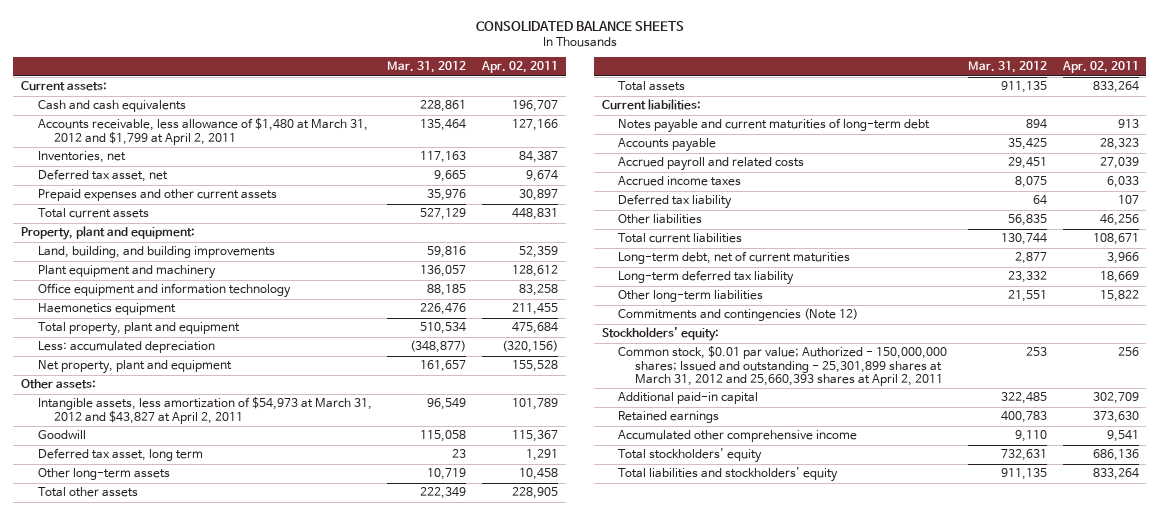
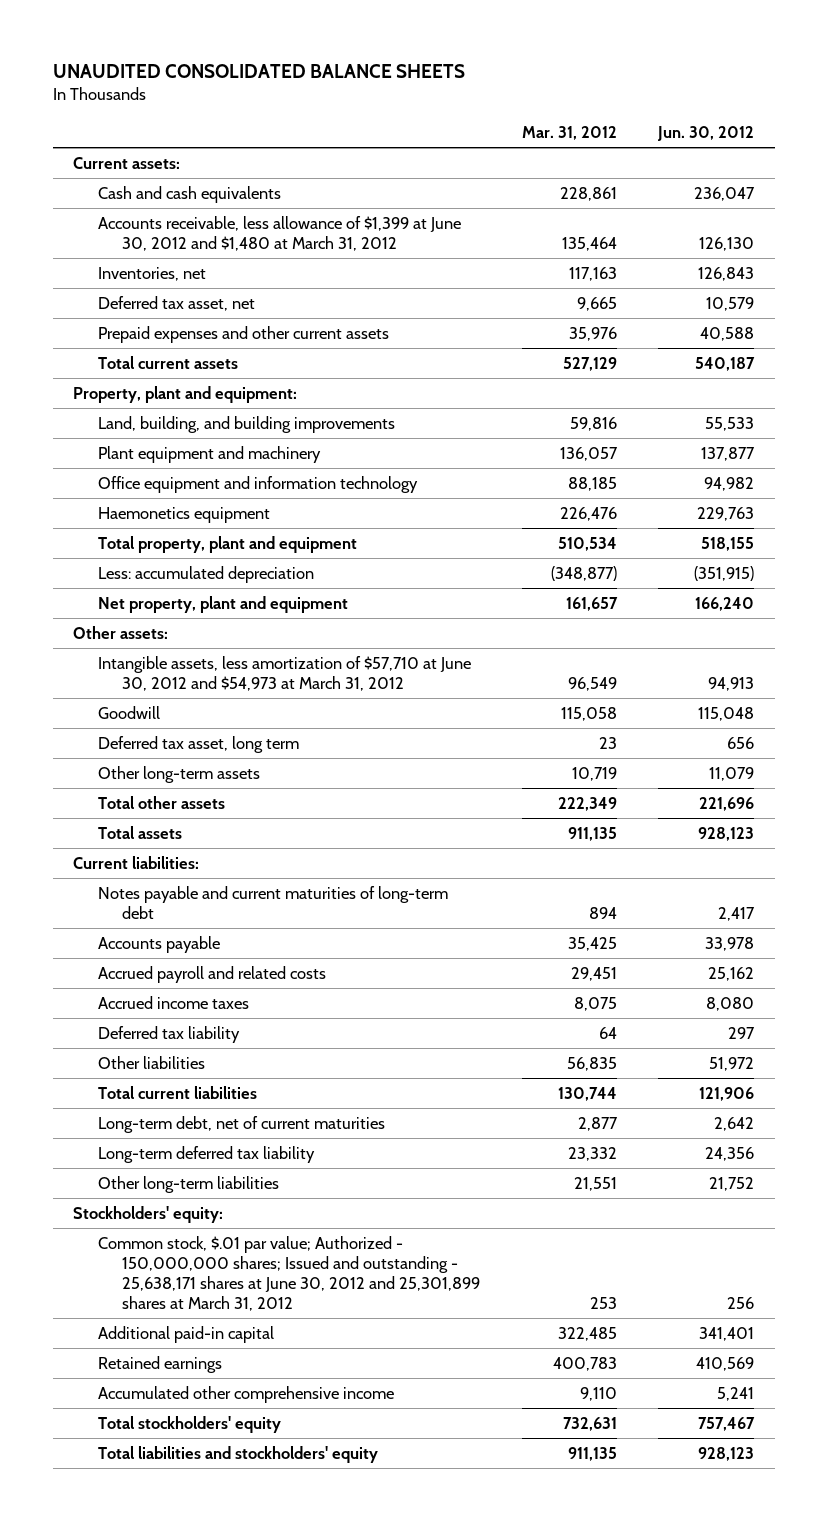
- CONSOLIDATED BALANCE SHEETS
+ UNAUDITED CONSOLIDATED BALANCE SHEETS
- | Mar. 31, 2012 | Apr. 02, 2011
+ | Mar. 31, 2012 | Jun. 30, 2012
- Accounts receivable, less allowance of $1,480 at March 31, 2012 and $1,799 at April 2, 2011 | 135,464 | 127,166
+ Accounts receivable, less allowance of $1,399 at June 30, 2012 and $1,480 at March 31, 2012 | 135,464 | 126,130
- Intangible assets, less amortization of $54,973 at March 31, 2012 and $43,827 at April 2, 2011 | 96,549 | 101,789
+ Intangible assets, less amortization of $57,710 at June 30, 2012 and $54,973 at March 31, 2012 | 96,549 | 94,913
- Commitments and contingencies (Note 12)
- Common stock, $0.01 par value; Authorized - 150,000,000 shares; Issued and outstanding - 25,301,899 shares at March 31, 2012 and 25,660,393 shares at April 2, 2011 | 253 | 256
+ Common stock, $.01 par value; Authorized - 150,000,000 shares; Issued and outstanding - 25,638,171 shares at June 30, 2012 and 25,301,899 shares at March 31, 2012 | 253 | 256

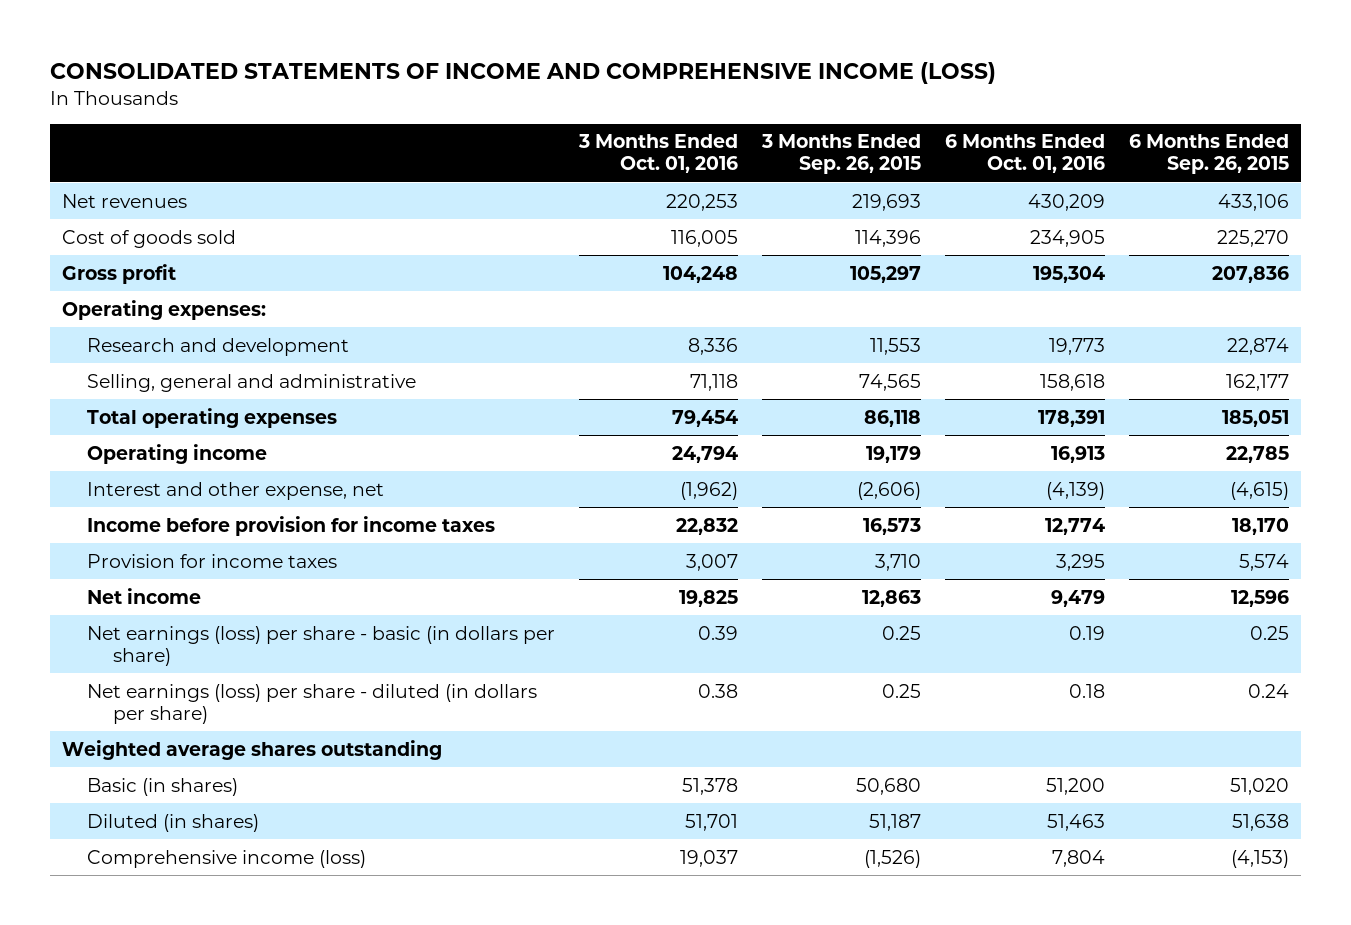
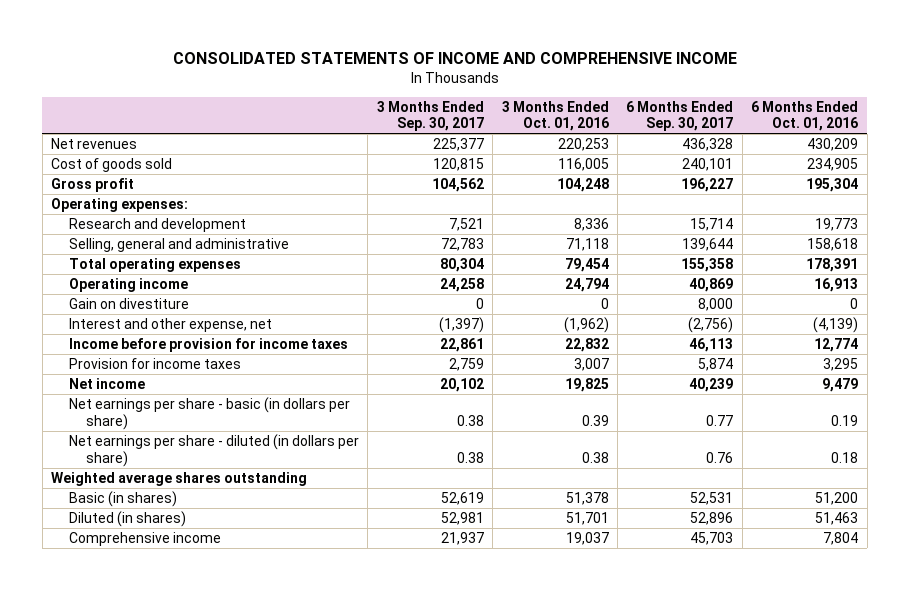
- CONSOLIDATED STATEMENTS OF INCOME AND COMPREHENSIVE INCOME (LOSS)
+ CONSOLIDATED STATEMENTS OF INCOME AND COMPREHENSIVE INCOME
- | 3 Months Ended Oct. 01, 2016 | 3 Months Ended Sep. 26, 2015 | 6 Months Ended Oct. 01, 2016 | 6 Months Ended Sep. 26, 2015
+ | 3 Months Ended Sep. 30, 2017 | 3 Months Ended Oct. 01, 2016 | 6 Months Ended Sep. 30, 2017 | 6 Months Ended Oct. 01, 2016
+ Gain on divestiture | 0 | 0 | 8,000 | 0
- Net earnings (loss) per share - basic (in dollars per share) | 0.39 | 0.25 | 0.19 | 0.25
- Net earnings (loss) per share - diluted (in dollars per share) | 0.38 | 0.25 | 0.18 | 0.24
+ Net earnings per share - basic (in dollars per share) | 0.38 | 0.39 | 0.77 | 0.19
+ Net earnings per share - diluted (in dollars per share) | 0.38 | 0.38 | 0.76 | 0.18
- Comprehensive income (loss) | 19,037 | (1,526) | 7,804 | (4,153)
+ Comprehensive income | 21,937 | 19,037 | 45,703 | 7,804

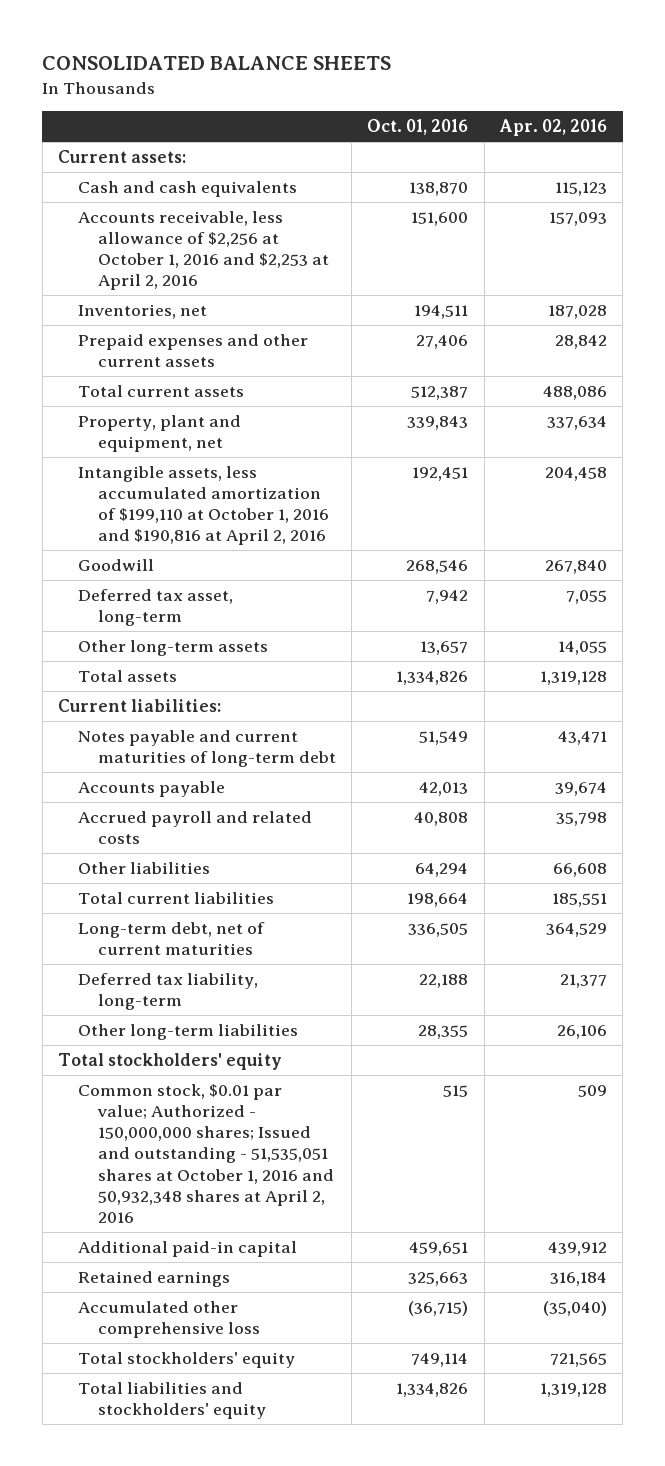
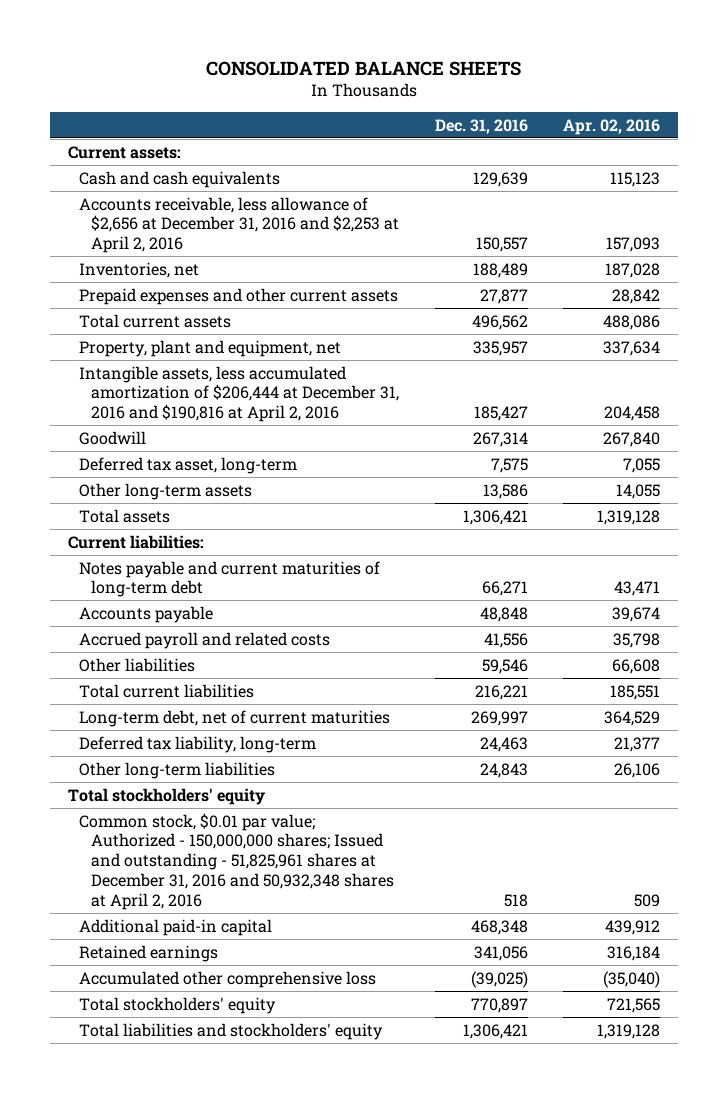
- | Oct. 01, 2016 | Apr. 02, 2016
+ | Dec. 31, 2016 | Apr. 02, 2016
- Accounts receivable, less allowance of $2,256 at October 1, 2016 and $2,253 at April 2, 2016 | 151,600 | 157,093
+ Accounts receivable, less allowance of $2,656 at December 31, 2016 and $2,253 at April 2, 2016 | 150,557 | 157,093
- Intangible assets, less accumulated amortization of $199,110 at October 1, 2016 and $190,816 at April 2, 2016 | 192,451 | 204,458
+ Intangible assets, less accumulated amortization of $206,444 at December 31, 2016 and $190,816 at April 2, 2016 | 185,427 | 204,458
- Common stock, $0.01 par value; Authorized - 150,000,000 shares; Issued and outstanding - 51,535,051 shares at October 1, 2016 and 50,932,348 shares at April 2, 2016 | 515 | 509
+ Common stock, $0.01 par value; Authorized - 150,000,000 shares; Issued and outstanding - 51,825,961 shares at December 31, 2016 and 50,932,348 shares at April 2, 2016 | 518 | 509

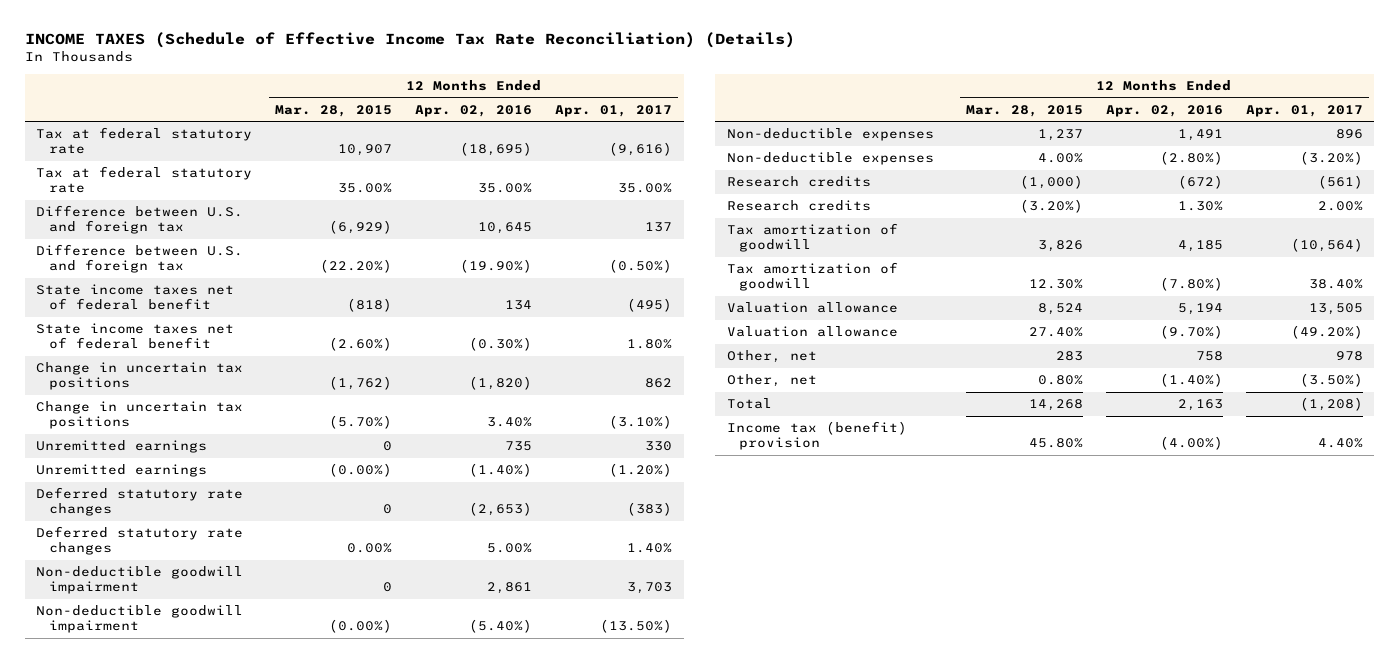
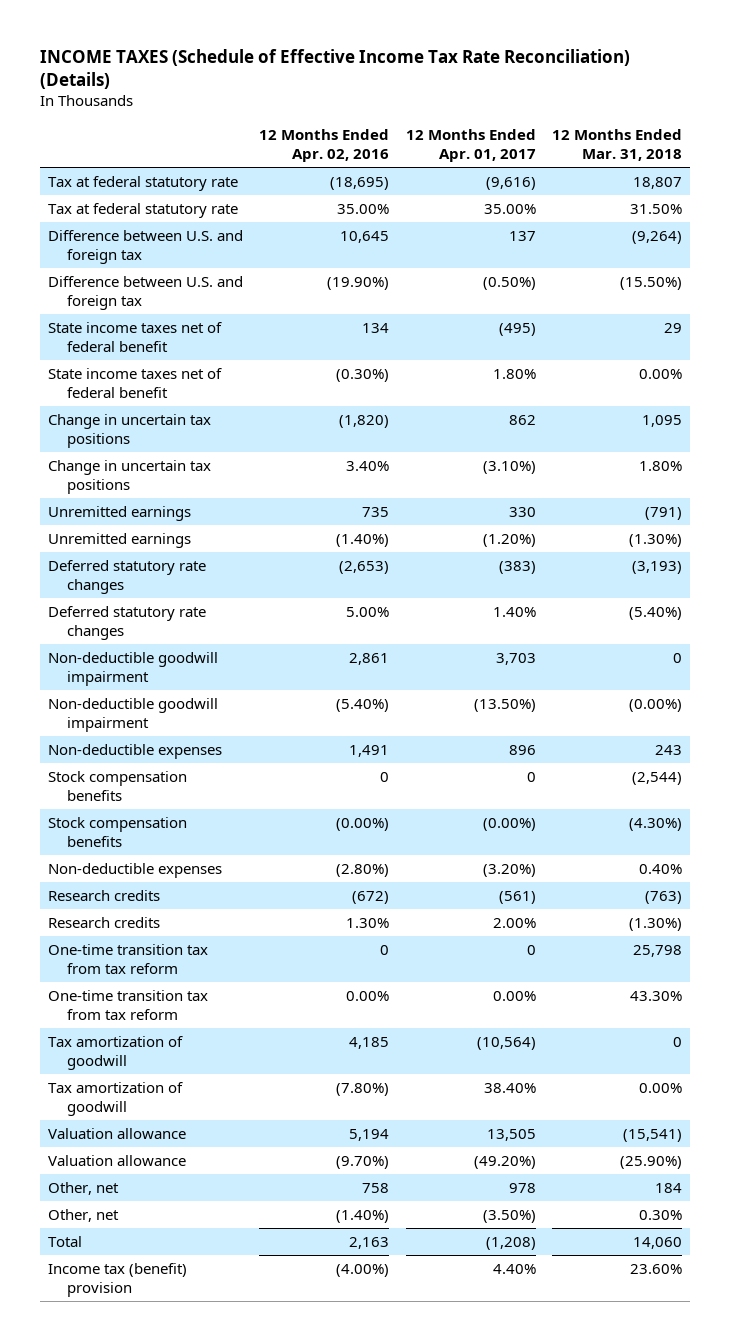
- | 12 Months Ended Mar. 28, 2015 | 12 Months Ended Apr. 02, 2016 | 12 Months Ended Apr. 01, 2017
+ | 12 Months Ended Apr. 02, 2016 | 12 Months Ended Apr. 01, 2017 | 12 Months Ended Mar. 31, 2018
+ Stock compensation benefits | 0 | 0 | (2,544)
+ Stock compensation benefits | (0.00%) | (0.00%) | (4.30%)
+ One-time transition tax from tax reform | 0 | 0 | 25,798
+ One-time transition tax from tax reform | 0.00% | 0.00% | 43.30%

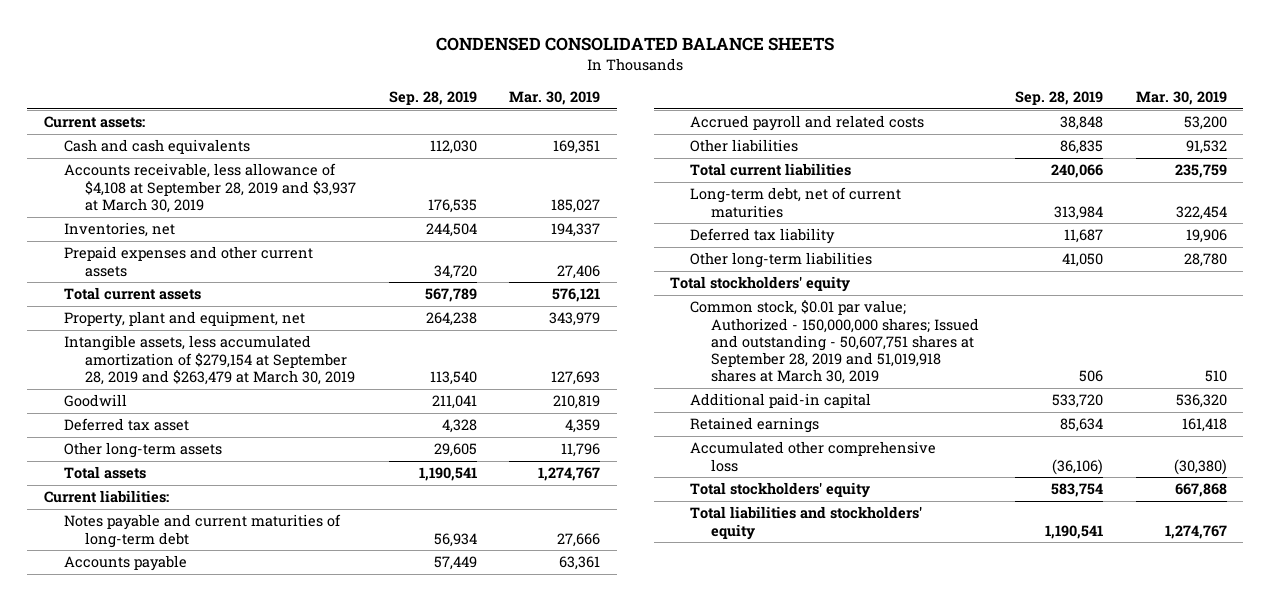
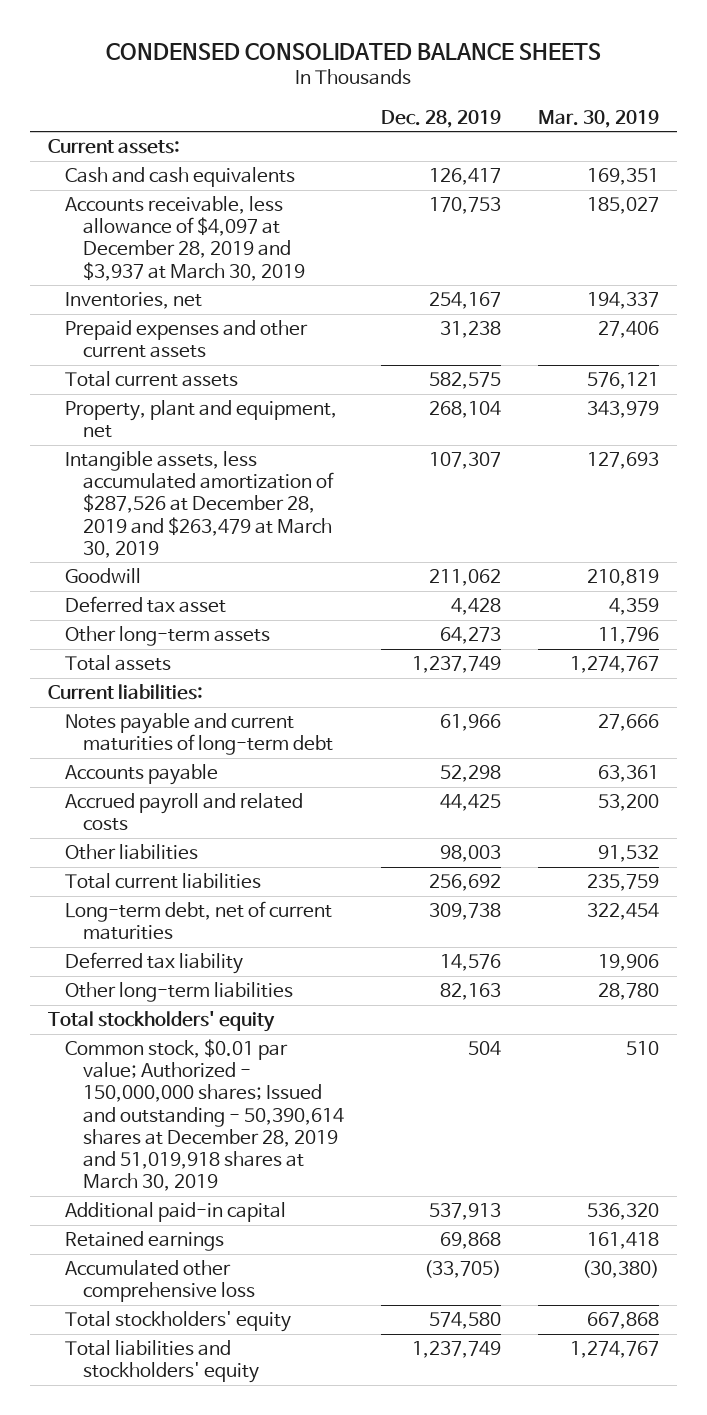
- | Sep. 28, 2019 | Mar. 30, 2019
+ | Dec. 28, 2019 | Mar. 30, 2019
- Accounts receivable, less allowance of $4,108 at September 28, 2019 and $3,937 at March 30, 2019 | 176,535 | 185,027
+ Accounts receivable, less allowance of $4,097 at December 28, 2019 and $3,937 at March 30, 2019 | 170,753 | 185,027
- Intangible assets, less accumulated amortization of $279,154 at September 28, 2019 and $263,479 at March 30, 2019 | 113,540 | 127,693
+ Intangible assets, less accumulated amortization of $287,526 at December 28, 2019 and $263,479 at March 30, 2019 | 107,307 | 127,693
- Common stock, $0.01 par value; Authorized - 150,000,000 shares; Issued and outstanding - 50,607,751 shares at September 28, 2019 and 51,019,918 shares at March 30, 2019 | 506 | 510
+ Common stock, $0.01 par value; Authorized - 150,000,000 shares; Issued and outstanding - 50,390,614 shares at December 28, 2019 and 51,019,918 shares at March 30, 2019 | 504 | 510

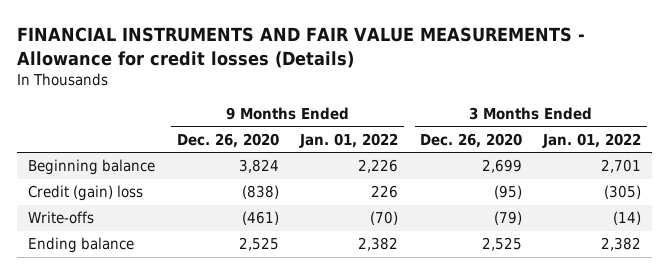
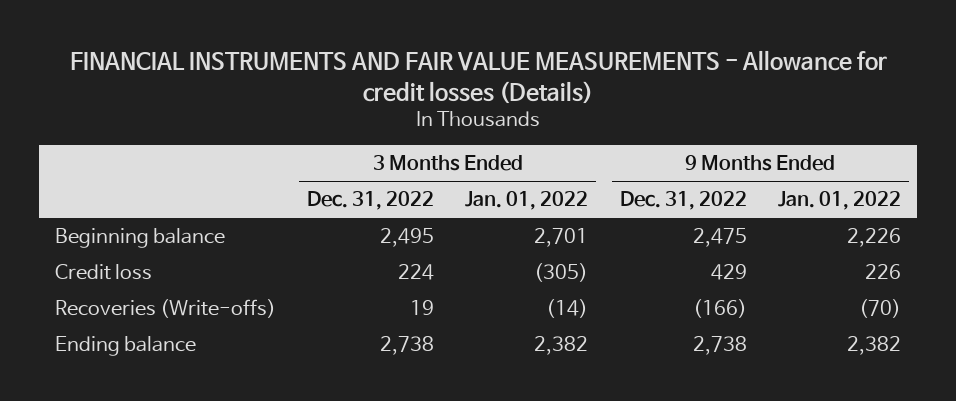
- | 9 Months Ended Dec. 26, 2020 | 9 Months Ended Jan. 01, 2022 | 3 Months Ended Dec. 26, 2020 | 3 Months Ended Jan. 01, 2022
+ | 3 Months Ended Dec. 31, 2022 | 3 Months Ended Jan. 01, 2022 | 9 Months Ended Dec. 31, 2022 | 9 Months Ended Jan. 01, 2022
- Credit (gain) loss | (838) | 226 | (95) | (305)
- Write-offs | (461) | (70) | (79) | (14)
+ Credit loss | 224 | (305) | 429 | 226
+ Recoveries (Write-offs) | 19 | (14) | (166) | (70)

